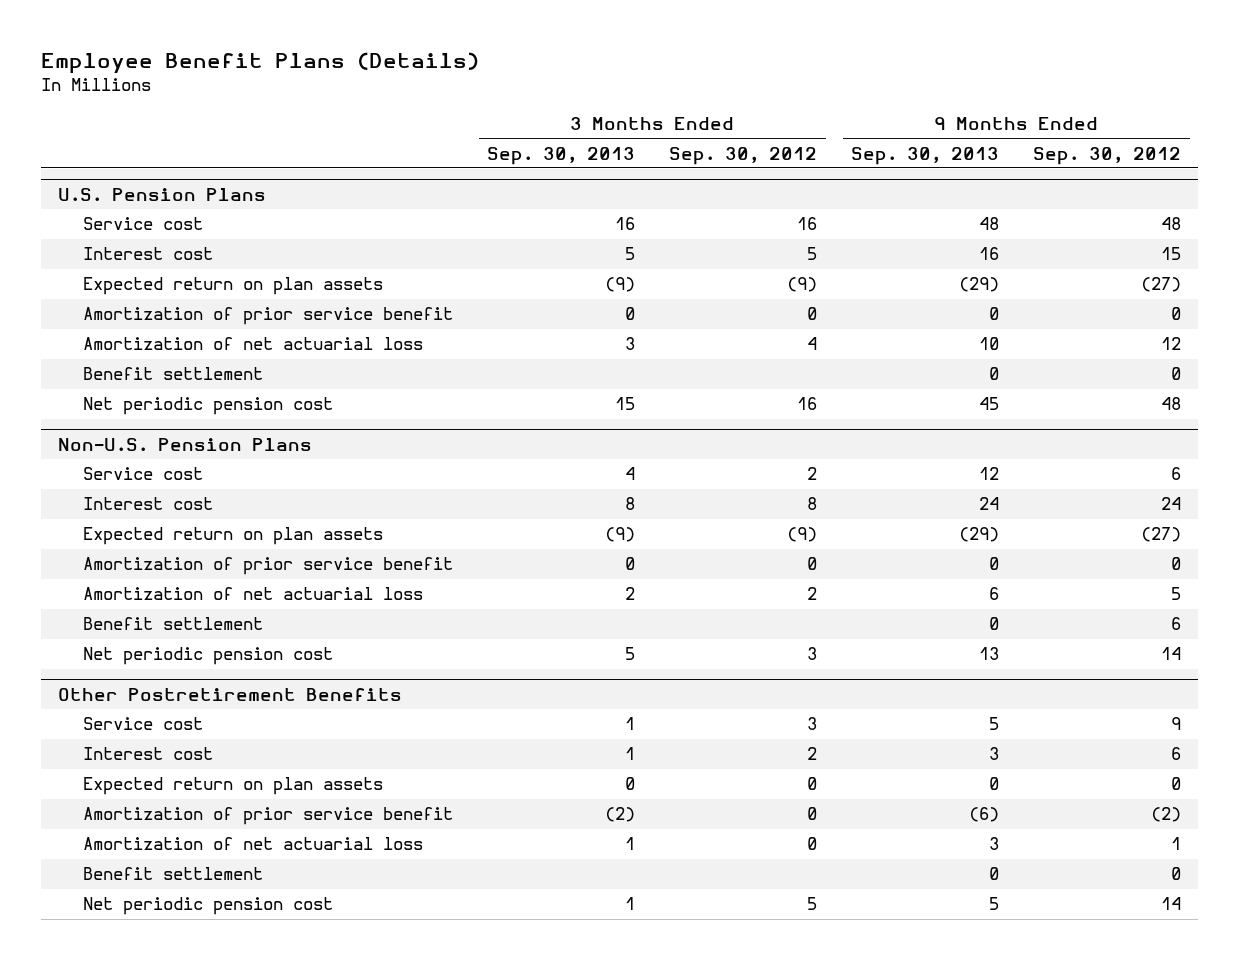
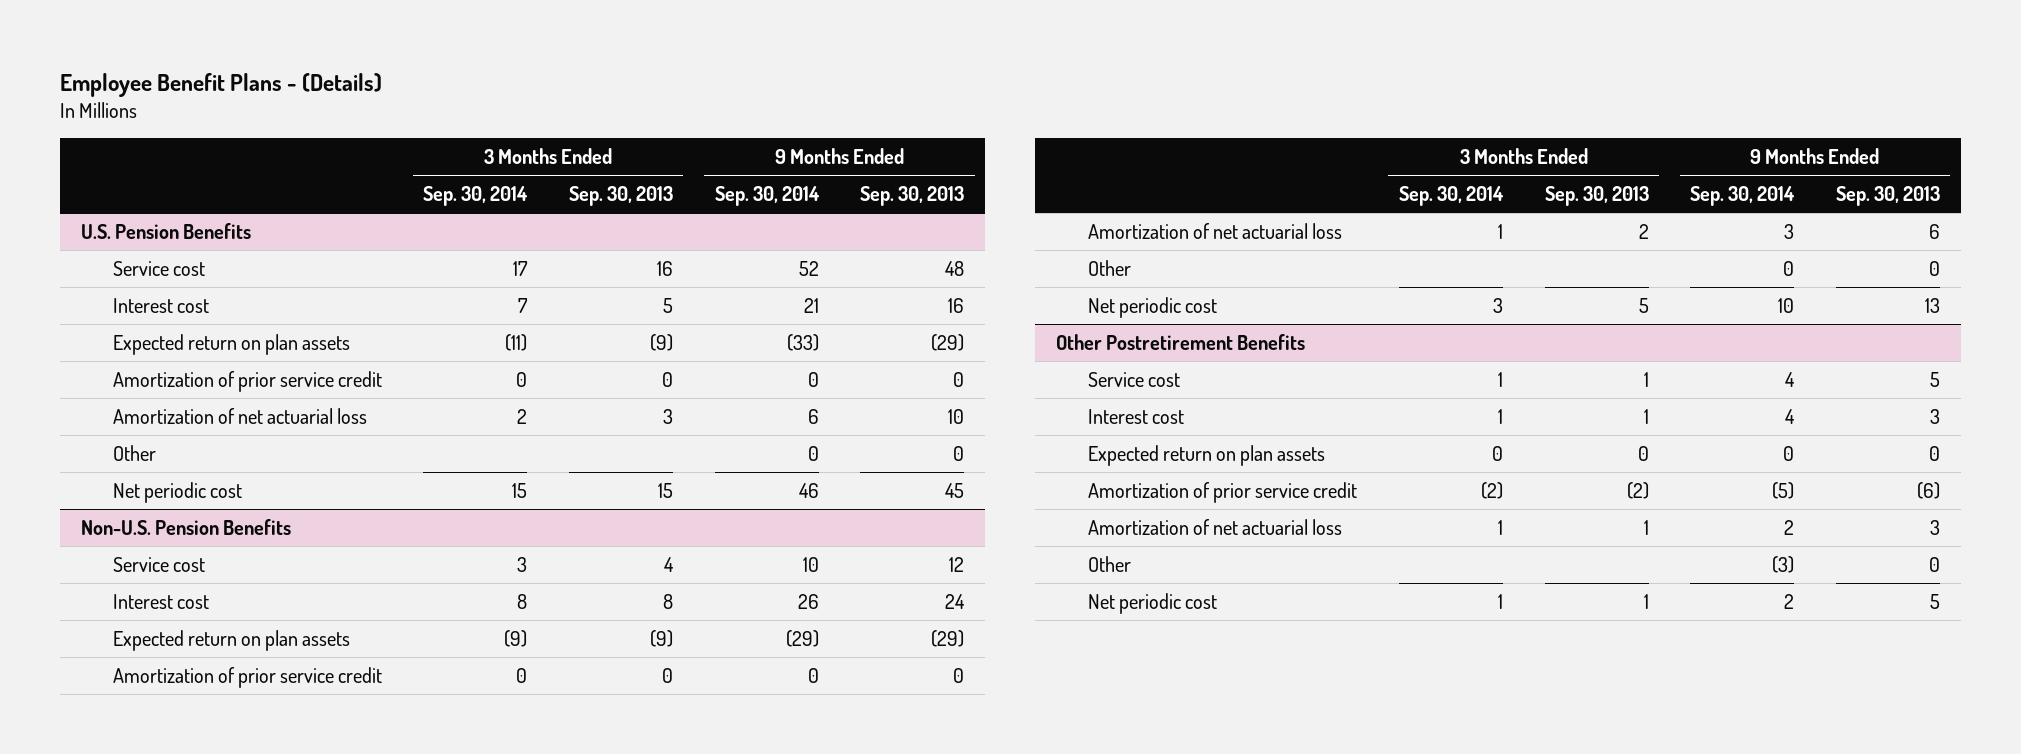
- Employee Benefit Plans (Details)
+ Employee Benefit Plans - (Details)
- | 3 Months Ended Sep. 30, 2013 | 3 Months Ended Sep. 30, 2012 | 9 Months Ended Sep. 30, 2013 | 9 Months Ended Sep. 30, 2012
+ | 3 Months Ended Sep. 30, 2014 | 3 Months Ended Sep. 30, 2013 | 9 Months Ended Sep. 30, 2014 | 9 Months Ended Sep. 30, 2013
- U.S. Pension Plans
+ U.S. Pension Benefits
- Amortization of prior service benefit | 0 | 0 | 0 | 0
+ Amortization of prior service credit | 0 | 0 | 0 | 0
- Benefit settlement | | | 0 | 0
- Net periodic pension cost | 15 | 16 | 45 | 48
- Non-U.S. Pension Plans
+ Other | | | 0 | 0
+ Net periodic cost | 15 | 15 | 46 | 45
+ Non-U.S. Pension Benefits
- Amortization of prior service benefit | 0 | 0 | 0 | 0
+ Amortization of prior service credit | 0 | 0 | 0 | 0
- Benefit settlement | | | 0 | 6
- Net periodic pension cost | 5 | 3 | 13 | 14
+ Other | | | 0 | 0
+ Net periodic cost | 3 | 5 | 10 | 13
@ Other Postretirement Benefits
- Amortization of prior service benefit | (2) | 0 | (6) | (2)
+ Amortization of prior service credit | (2) | (2) | (5) | (6)
- Benefit settlement | | | 0 | 0
- Net periodic pension cost | 1 | 5 | 5 | 14
+ Other | | | (3) | 0
+ Net periodic cost | 1 | 1 | 2 | 5

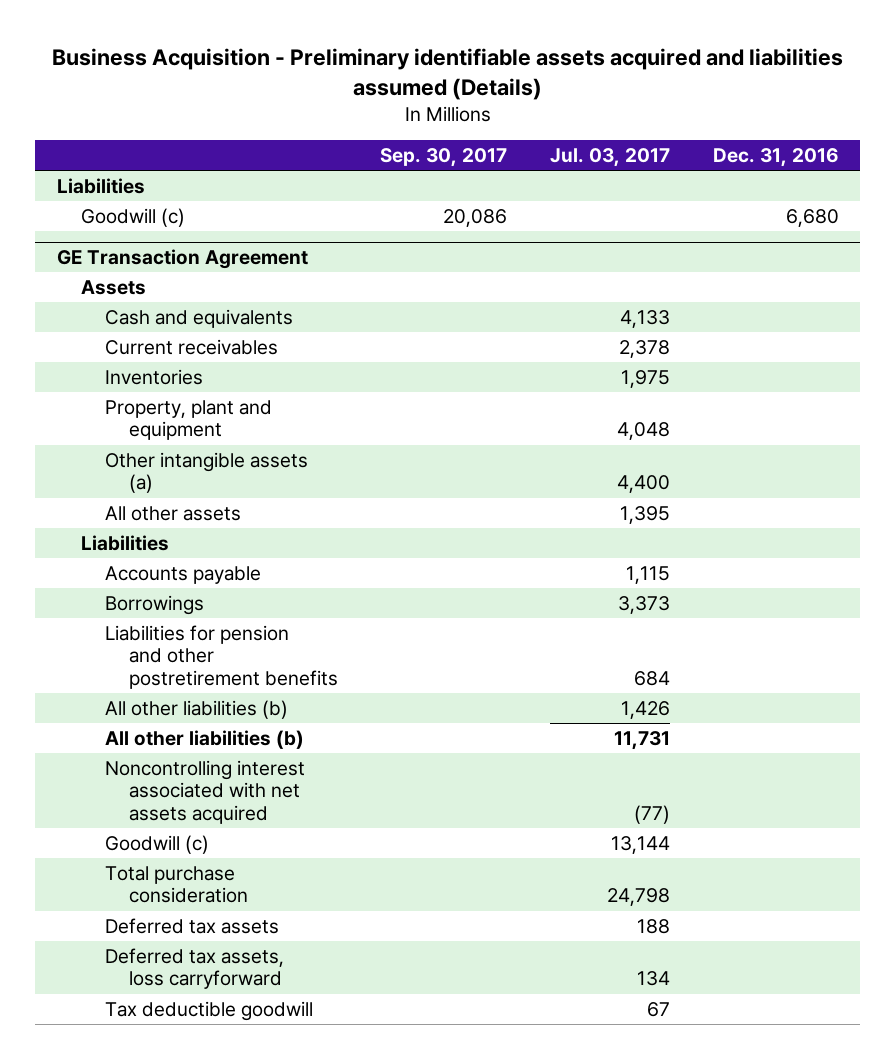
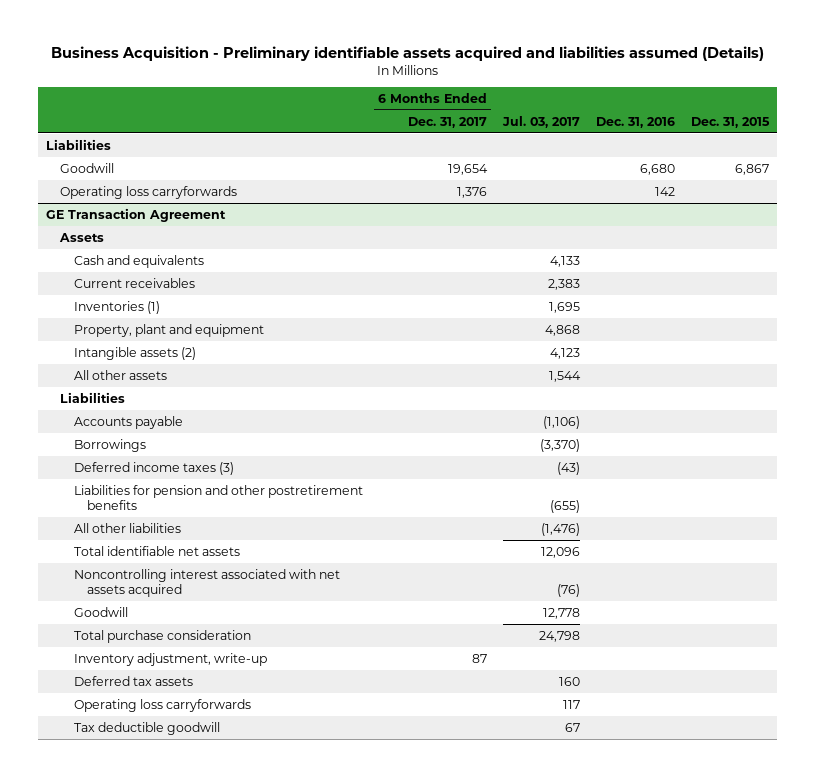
- | Sep. 30, 2017 | Jul. 03, 2017 | Dec. 31, 2016
+ | 6 Months Ended Dec. 31, 2017 | Jul. 03, 2017 | Dec. 31, 2016 | Dec. 31, 2015
- Goodwill (c) | 20,086 | | 6,680
+ Goodwill | 19,654 | | 6,680 | 6,867
+ Operating loss carryforwards | 1,376 | | 142 |
@ GE Transaction Agreement
- Current receivables | | 2,378 |
- Inventories | | 1,975 |
- Property, plant and equipment | | 4,048 |
- Other intangible assets (a) | | 4,400 |
- All other assets | | 1,395 |
+ Current receivables | | 2,383 | |
+ Inventories (1) | | 1,695 | |
+ Property, plant and equipment | | 4,868 | |
+ Intangible assets (2) | | 4,123 | |
+ All other assets | | 1,544 | |
- Accounts payable | | 1,115 |
- Borrowings | | 3,373 |
- Liabilities for pension and other postretirement benefits | | 684 |
- All other liabilities (b) | | 1,426 |
- All other liabilities (b) | | 11,731 |
- Noncontrolling interest associated with net assets acquired | | (77) |
- Goodwill (c) | | 13,144 |
+ Accounts payable | | (1,106) | |
+ Borrowings | | (3,370) | |
+ Deferred income taxes (3) | | (43) | |
+ Liabilities for pension and other postretirement benefits | | (655) | |
+ All other liabilities | | (1,476) | |
+ Total identifiable net assets | | 12,096 | |
+ Noncontrolling interest associated with net assets acquired | | (76) | |
+ Goodwill | | 12,778 | |
- Deferred tax assets | | 188 |
- Deferred tax assets, loss carryforward | | 134 |
+ Inventory adjustment, write-up | 87 | | |
+ Deferred tax assets | | 160 | |
+ Operating loss carryforwards | | 117 | |

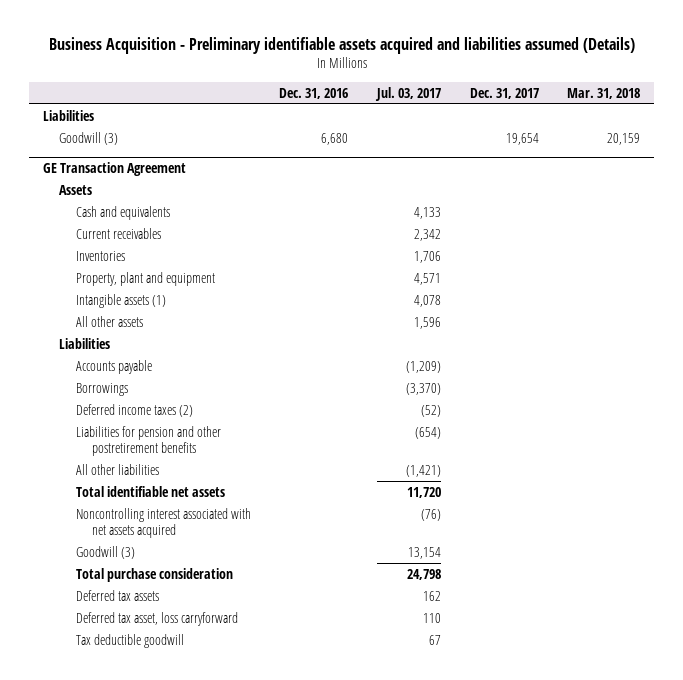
- | 6 Months Ended Dec. 31, 2017 | Jul. 03, 2017 | Dec. 31, 2016 | Dec. 31, 2015
+ | Dec. 31, 2016 | Jul. 03, 2017 | Dec. 31, 2017 | Mar. 31, 2018
- Goodwill | 19,654 | | 6,680 | 6,867
- Operating loss carryforwards | 1,376 | | 142 |
+ Goodwill (3) | 6,680 | | 19,654 | 20,159
@ GE Transaction Agreement
- Current receivables | | 2,383 | |
- Inventories (1) | | 1,695 | |
- Property, plant and equipment | | 4,868 | |
- Intangible assets (2) | | 4,123 | |
- All other assets | | 1,544 | |
+ Current receivables | | 2,342 | |
+ Inventories | | 1,706 | |
+ Property, plant and equipment | | 4,571 | |
+ Intangible assets (1) | | 4,078 | |
+ All other assets | | 1,596 | |
- Accounts payable | | (1,106) | |
+ Accounts payable | | (1,209) | |
- Deferred income taxes (3) | | (43) | |
- Liabilities for pension and other postretirement benefits | | (655) | |
- All other liabilities | | (1,476) | |
- Total identifiable net assets | | 12,096 | |
+ Deferred income taxes (2) | | (52) | |
+ Liabilities for pension and other postretirement benefits | | (654) | |
+ All other liabilities | | (1,421) | |
+ Total identifiable net assets | | 11,720 | |
- Goodwill | | 12,778 | |
+ Goodwill (3) | | 13,154 | |
- Inventory adjustment, write-up | 87 | | |
- Deferred tax assets | | 160 | |
- Operating loss carryforwards | | 117 | |
+ Deferred tax assets | | 162 | |
+ Deferred tax asset, loss carryforward | | 110 | |

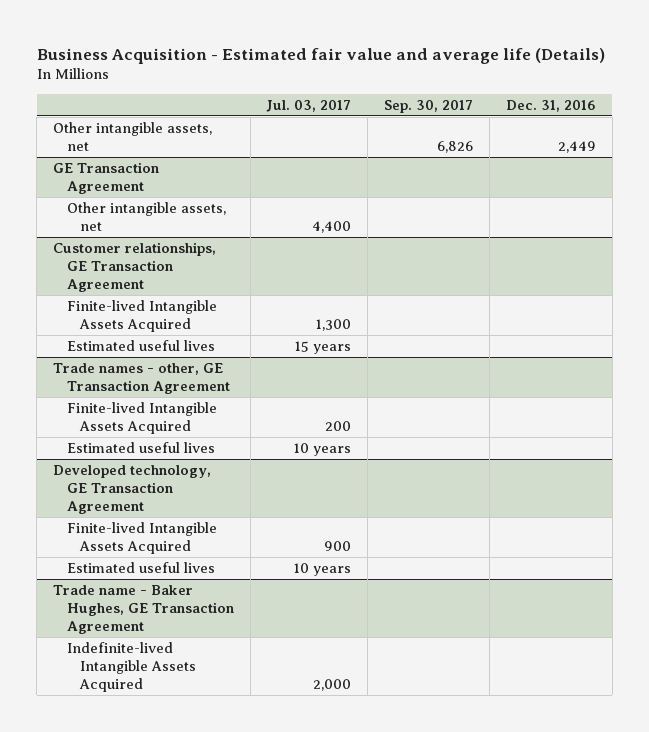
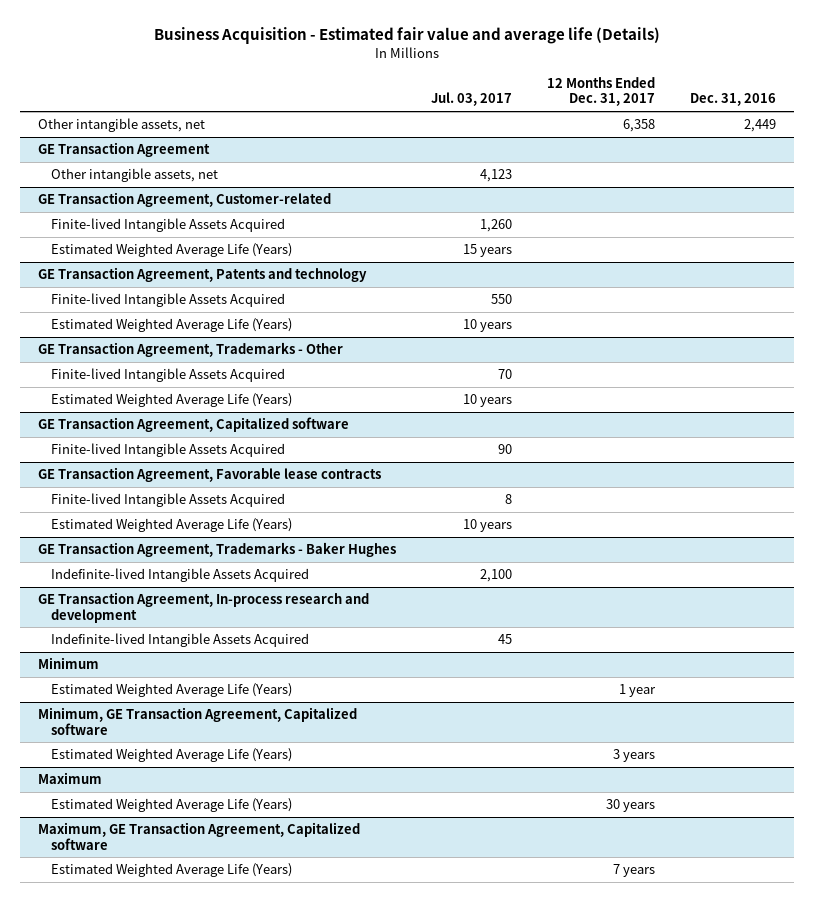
- | Jul. 03, 2017 | Sep. 30, 2017 | Dec. 31, 2016
+ | Jul. 03, 2017 | 12 Months Ended Dec. 31, 2017 | Dec. 31, 2016
@ GE Transaction Agreement
- Other intangible assets, net | 4,400 | |
- Customer relationships, GE Transaction Agreement
- Finite-lived Intangible Assets Acquired | 1,300 | |
- Estimated useful lives | 15 years | |
- Trade names - other, GE Transaction Agreement
- Finite-lived Intangible Assets Acquired | 200 | |
- Estimated useful lives | 10 years | |
- Developed technology, GE Transaction Agreement
- Finite-lived Intangible Assets Acquired | 900 | |
- Estimated useful lives | 10 years | |
- Trade name - Baker Hughes, GE Transaction Agreement
- Indefinite-lived Intangible Assets Acquired | 2,000 | |
@ GE Transaction Agreement
+ Other intangible assets, net | 4,123 | |
+ GE Transaction Agreement, Customer-related
+ Finite-lived Intangible Assets Acquired | 1,260 | |
+ Estimated Weighted Average Life (Years) | 15 years | |
+ GE Transaction Agreement, Patents and technology
+ Finite-lived Intangible Assets Acquired | 550 | |
+ Estimated Weighted Average Life (Years) | 10 years | |
+ GE Transaction Agreement, Trademarks - Other
+ Finite-lived Intangible Assets Acquired | 70 | |
+ Estimated Weighted Average Life (Years) | 10 years | |
+ GE Transaction Agreement, Capitalized software
+ Finite-lived Intangible Assets Acquired | 90 | |
+ GE Transaction Agreement, Favorable lease contracts
+ Finite-lived Intangible Assets Acquired | 8 | |
+ Estimated Weighted Average Life (Years) | 10 years | |
+ GE Transaction Agreement, Trademarks - Baker Hughes
+ Indefinite-lived Intangible Assets Acquired | 2,100 | |
+ GE Transaction Agreement, In-process research and development
+ Indefinite-lived Intangible Assets Acquired | 45 | |
+ Minimum
+ Estimated Weighted Average Life (Years) | | 1 year |
+ Minimum, GE Transaction Agreement, Capitalized software
+ Estimated Weighted Average Life (Years) | | 3 years |
+ Maximum
+ Estimated Weighted Average Life (Years) | | 30 years |
+ Maximum, GE Transaction Agreement, Capitalized software
+ Estimated Weighted Average Life (Years) | | 7 years |

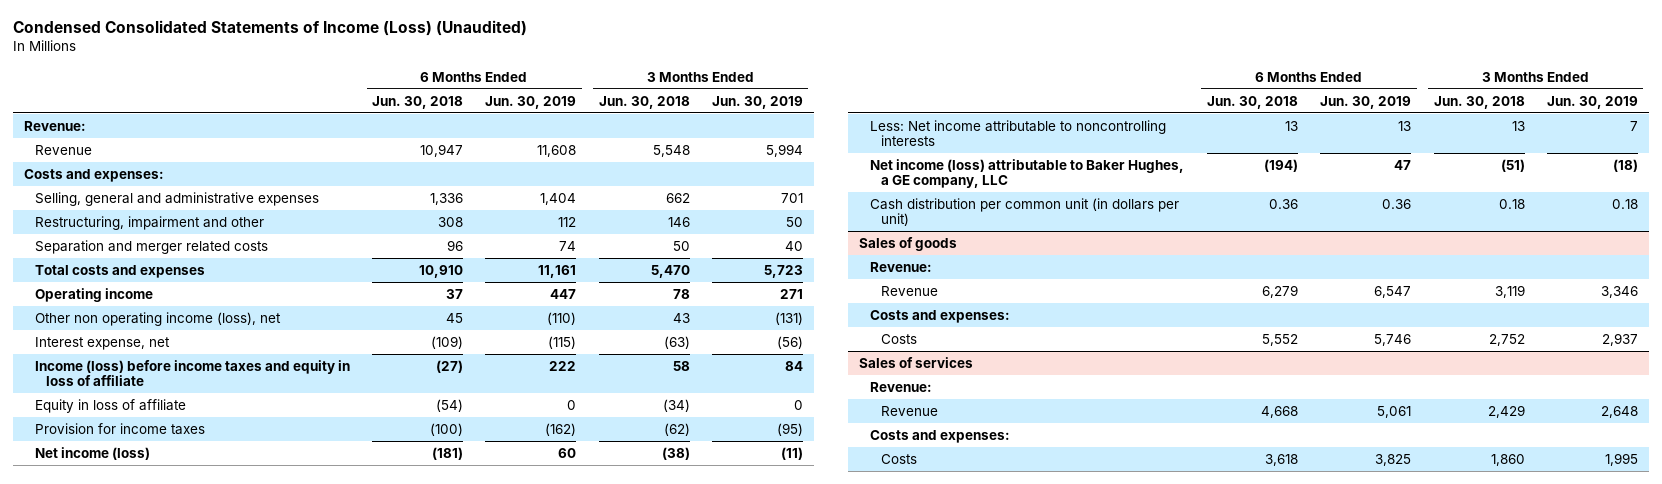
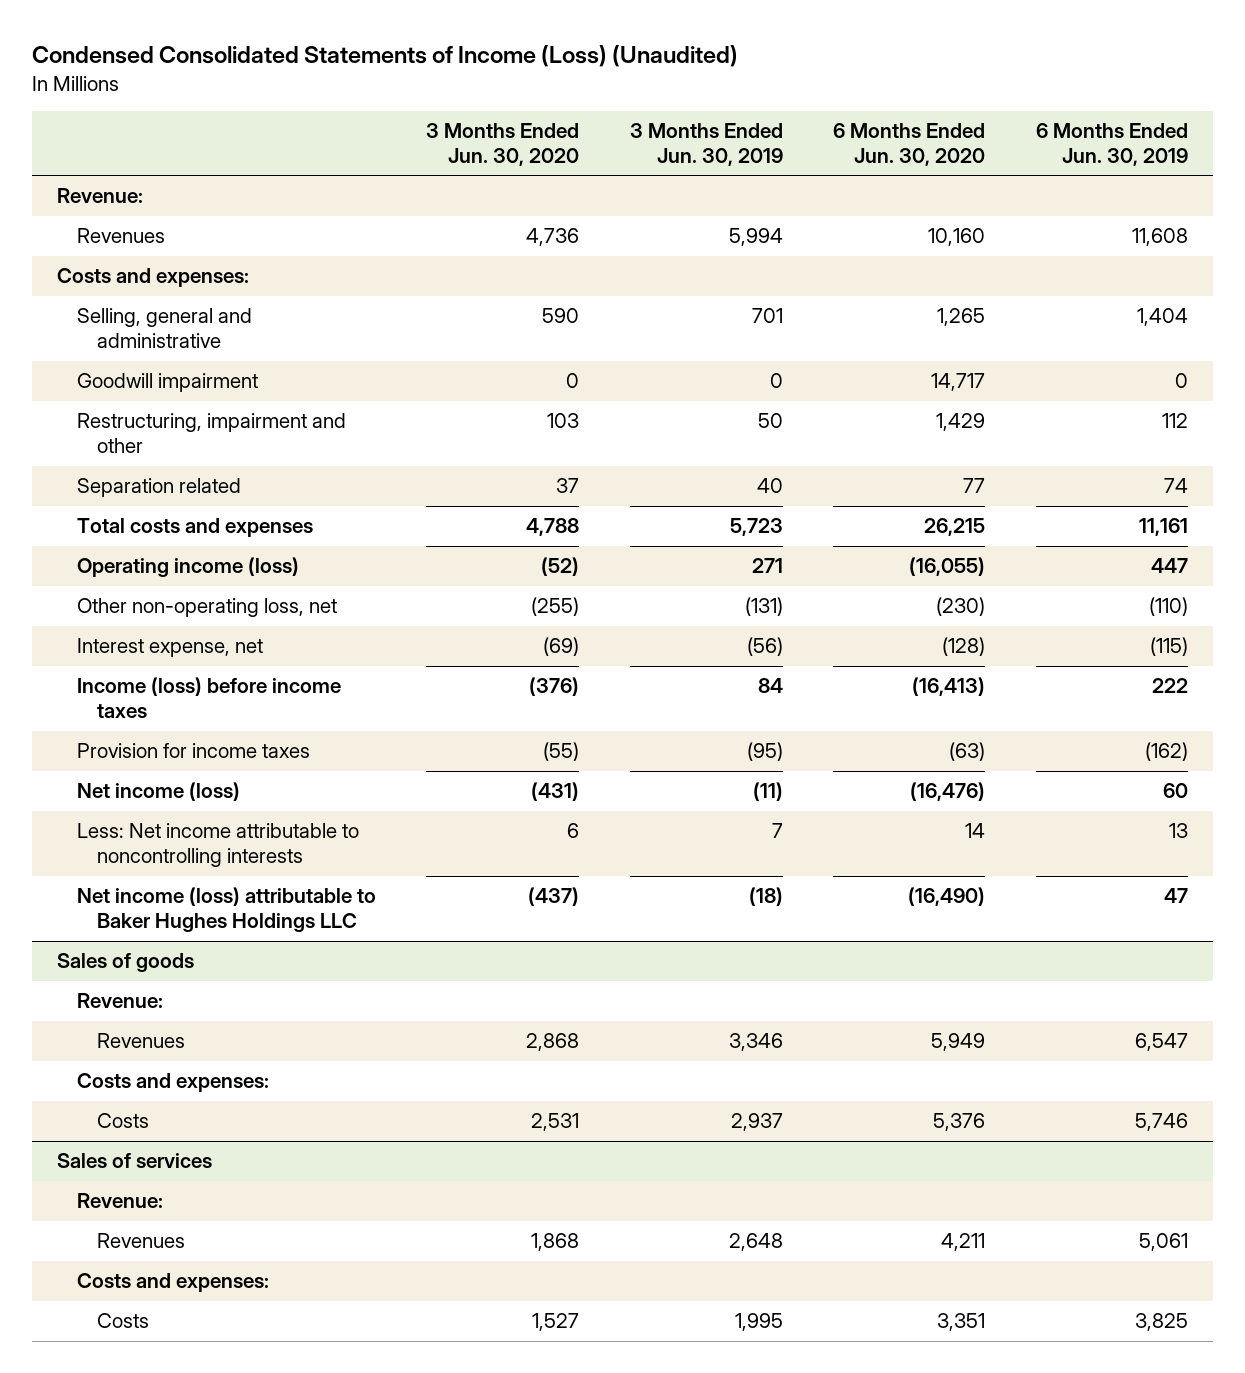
- | 6 Months Ended Jun. 30, 2018 | 6 Months Ended Jun. 30, 2019 | 3 Months Ended Jun. 30, 2018 | 3 Months Ended Jun. 30, 2019
+ | 3 Months Ended Jun. 30, 2020 | 3 Months Ended Jun. 30, 2019 | 6 Months Ended Jun. 30, 2020 | 6 Months Ended Jun. 30, 2019
- Revenue | 10,947 | 11,608 | 5,548 | 5,994
+ Revenues | 4,736 | 5,994 | 10,160 | 11,608
- Selling, general and administrative expenses | 1,336 | 1,404 | 662 | 701
+ Selling, general and administrative | 590 | 701 | 1,265 | 1,404
+ Goodwill impairment | 0 | 0 | 14,717 | 0
- Separation and merger related costs | 96 | 74 | 50 | 40
+ Separation related | 37 | 40 | 77 | 74
- Operating income | 37 | 447 | 78 | 271
- Other non operating income (loss), net | 45 | (110) | 43 | (131)
+ Operating income (loss) | (52) | 271 | (16,055) | 447
+ Other non-operating loss, net | (255) | (131) | (230) | (110)
- Income (loss) before income taxes and equity in loss of affiliate | (27) | 222 | 58 | 84
- Equity in loss of affiliate | (54) | 0 | (34) | 0
+ Income (loss) before income taxes | (376) | 84 | (16,413) | 222
- Net income (loss) attributable to Baker Hughes, a GE company, LLC | (194) | 47 | (51) | (18)
- Cash distribution per common unit (in dollars per unit) | 0.36 | 0.36 | 0.18 | 0.18
+ Net income (loss) attributable to Baker Hughes Holdings LLC | (437) | (18) | (16,490) | 47
@ Sales of goods
- Revenue | 6,279 | 6,547 | 3,119 | 3,346
+ Revenues | 2,868 | 3,346 | 5,949 | 6,547
@ Sales of services
- Revenue | 4,668 | 5,061 | 2,429 | 2,648
+ Revenues | 1,868 | 2,648 | 4,211 | 5,061

